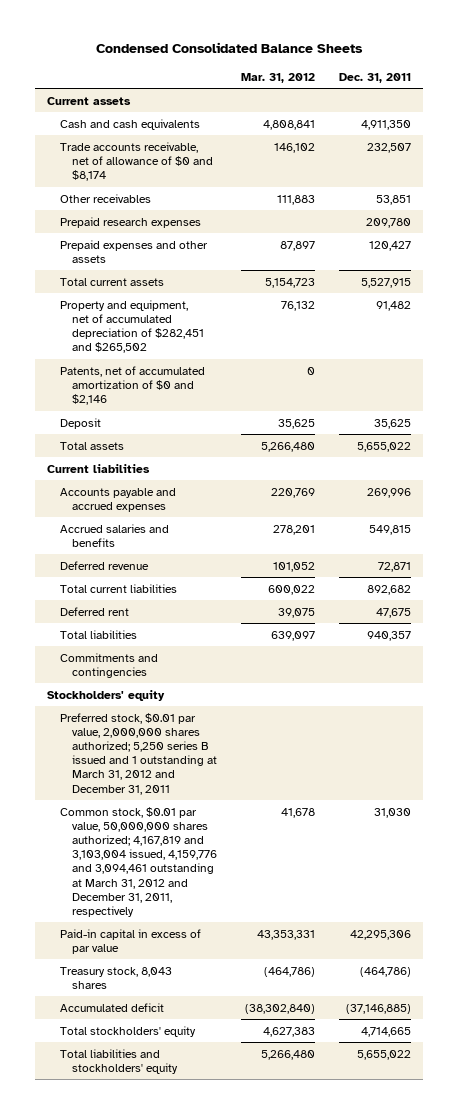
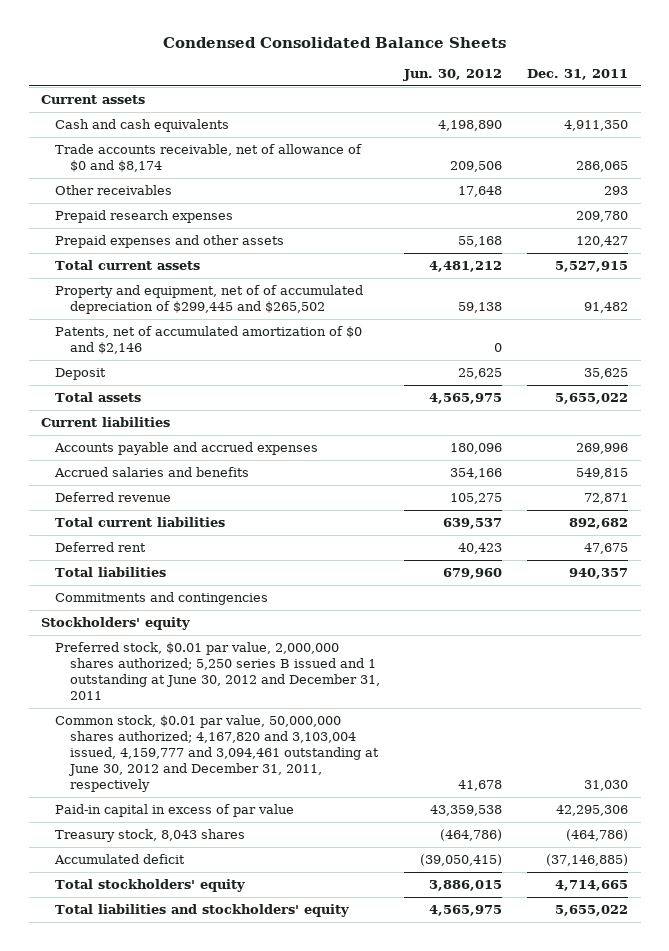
- | Mar. 31, 2012 | Dec. 31, 2011
+ | Jun. 30, 2012 | Dec. 31, 2011
- Trade accounts receivable, net of allowance of $0 and $8,174 | 146,102 | 232,507
- Other receivables | 111,883 | 53,851
+ Trade accounts receivable, net of allowance of $0 and $8,174 | 209,506 | 286,065
+ Other receivables | 17,648 | 293
- Property and equipment, net of accumulated depreciation of $282,451 and $265,502 | 76,132 | 91,482
+ Property and equipment, net of of accumulated depreciation of $299,445 and $265,502 | 59,138 | 91,482
- Preferred stock, $0.01 par value, 2,000,000 shares authorized; 5,250 series B issued and 1 outstanding at March 31, 2012 and December 31, 2011
- Common stock, $0.01 par value, 50,000,000 shares authorized; 4,167,819 and 3,103,004 issued, 4,159,776 and 3,094,461 outstanding at March 31, 2012 and December 31, 2011, respectively | 41,678 | 31,030
+ Preferred stock, $0.01 par value, 2,000,000 shares authorized; 5,250 series B issued and 1 outstanding at June 30, 2012 and December 31, 2011
+ Common stock, $0.01 par value, 50,000,000 shares authorized; 4,167,820 and 3,103,004 issued, 4,159,777 and 3,094,461 outstanding at June 30, 2012 and December 31, 2011, respectively | 41,678 | 31,030

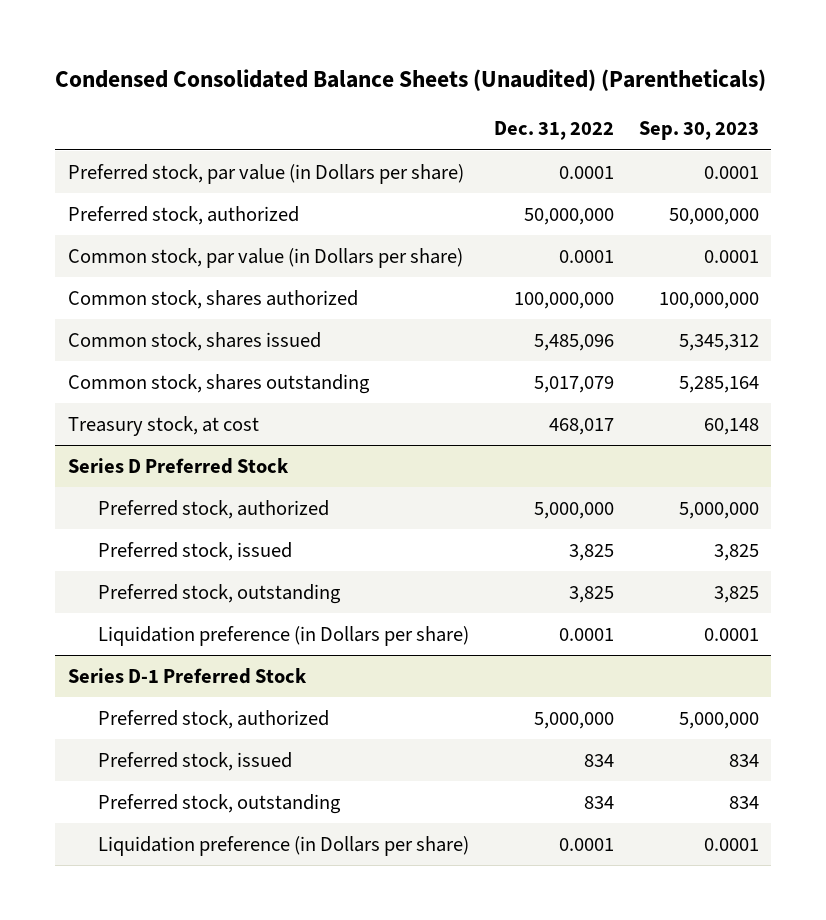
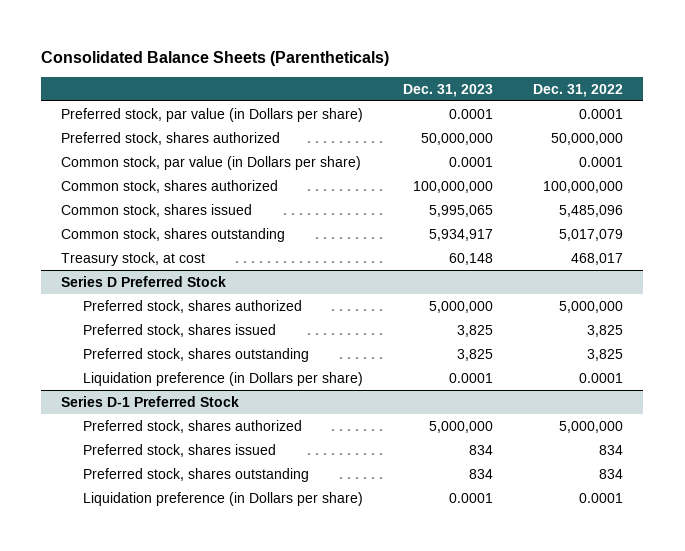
- Condensed Consolidated Balance Sheets (Unaudited) (Parentheticals)
+ Consolidated Balance Sheets (Parentheticals)
- | Dec. 31, 2022 | Sep. 30, 2023
+ | Dec. 31, 2023 | Dec. 31, 2022
- Preferred stock, authorized | 50,000,000 | 50,000,000
+ Preferred stock, shares authorized | 50,000,000 | 50,000,000
@ Series D Preferred Stock
- Preferred stock, authorized | 5,000,000 | 5,000,000
- Preferred stock, issued | 3,825 | 3,825
- Preferred stock, outstanding | 3,825 | 3,825
+ Preferred stock, shares authorized | 5,000,000 | 5,000,000
+ Preferred stock, shares issued | 3,825 | 3,825
+ Preferred stock, shares outstanding | 3,825 | 3,825
@ Series D-1 Preferred Stock
- Preferred stock, authorized | 5,000,000 | 5,000,000
- Preferred stock, issued | 834 | 834
- Preferred stock, outstanding | 834 | 834
+ Preferred stock, shares authorized | 5,000,000 | 5,000,000
+ Preferred stock, shares issued | 834 | 834
+ Preferred stock, shares outstanding | 834 | 834

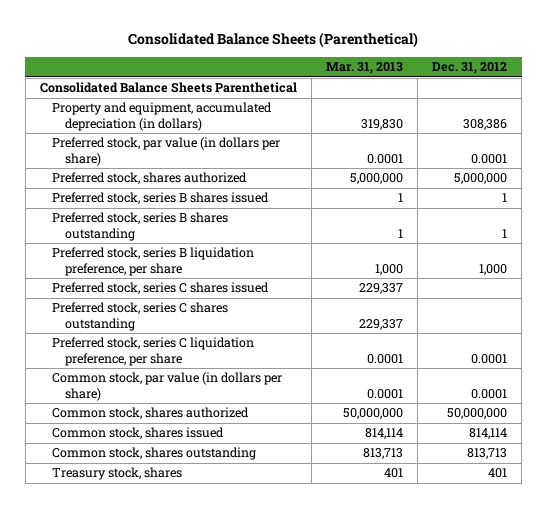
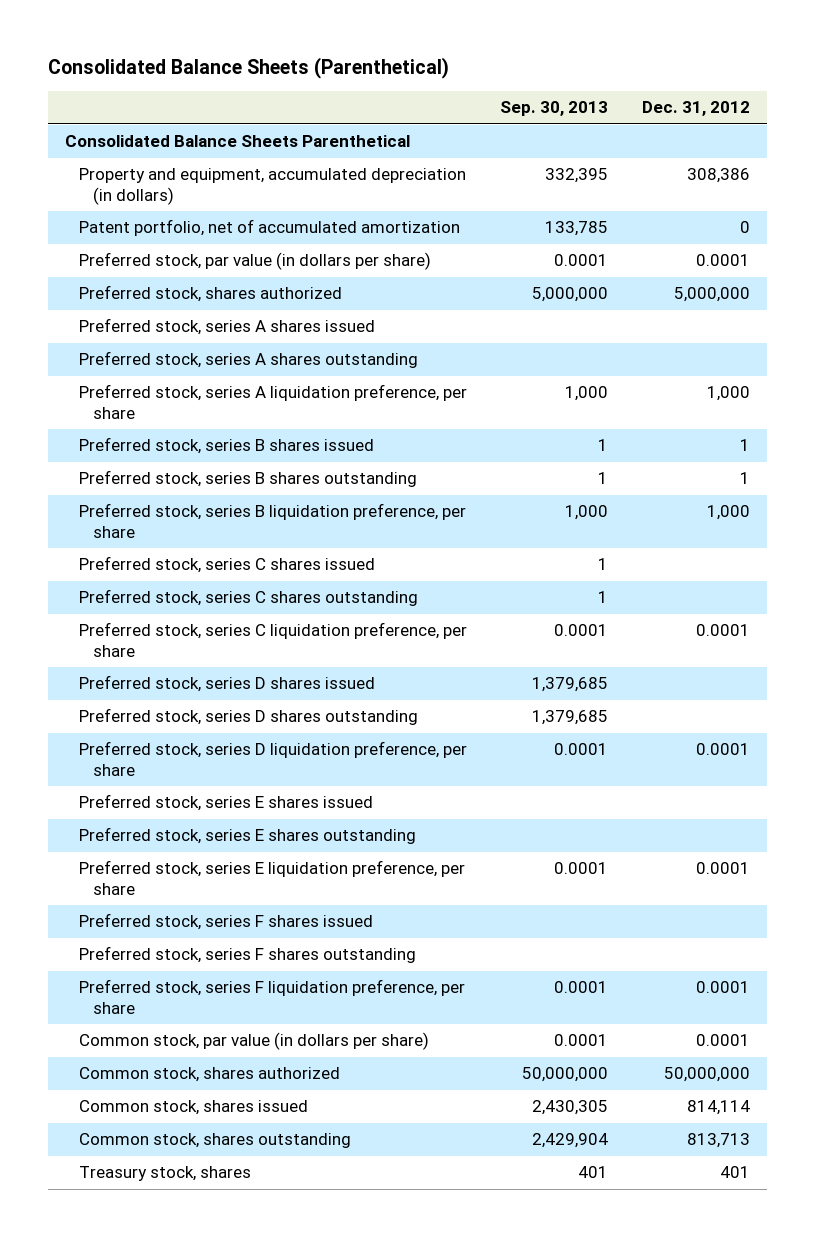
- | Mar. 31, 2013 | Dec. 31, 2012
+ | Sep. 30, 2013 | Dec. 31, 2012
+ Patent portfolio, net of accumulated amortization | 133,785 | 0
+ Preferred stock, series A shares issued
+ Preferred stock, series A shares outstanding
+ Preferred stock, series A liquidation preference, per share | 1,000 | 1,000
+ Preferred stock, series D shares issued | 1,379,685 |
+ Preferred stock, series D shares outstanding | 1,379,685 |
+ Preferred stock, series D liquidation preference, per share | 0.0001 | 0.0001
+ Preferred stock, series E shares issued
+ Preferred stock, series E shares outstanding
+ Preferred stock, series E liquidation preference, per share | 0.0001 | 0.0001
+ Preferred stock, series F shares issued
+ Preferred stock, series F shares outstanding
+ Preferred stock, series F liquidation preference, per share | 0.0001 | 0.0001

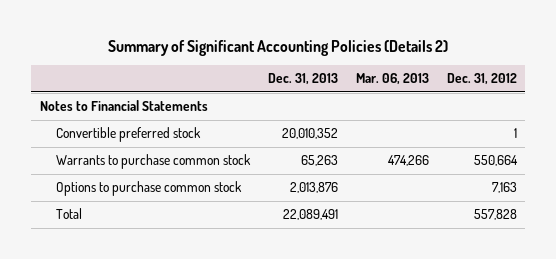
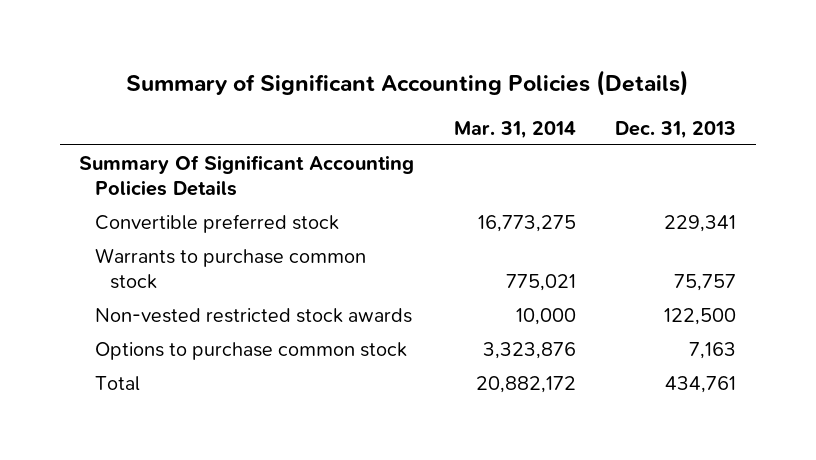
- Summary of Significant Accounting Policies (Details 2)
+ Summary of Significant Accounting Policies (Details)
- | Dec. 31, 2013 | Mar. 06, 2013 | Dec. 31, 2012
+ | Mar. 31, 2014 | Dec. 31, 2013
- Notes to Financial Statements
- Convertible preferred stock | 20,010,352 | | 1
- Warrants to purchase common stock | 65,263 | 474,266 | 550,664
- Options to purchase common stock | 2,013,876 | | 7,163
- Total | 22,089,491 | | 557,828
+ Summary Of Significant Accounting Policies Details
+ Convertible preferred stock | 16,773,275 | 229,341
+ Warrants to purchase common stock | 775,021 | 75,757
+ Non-vested restricted stock awards | 10,000 | 122,500
+ Options to purchase common stock | 3,323,876 | 7,163
+ Total | 20,882,172 | 434,761

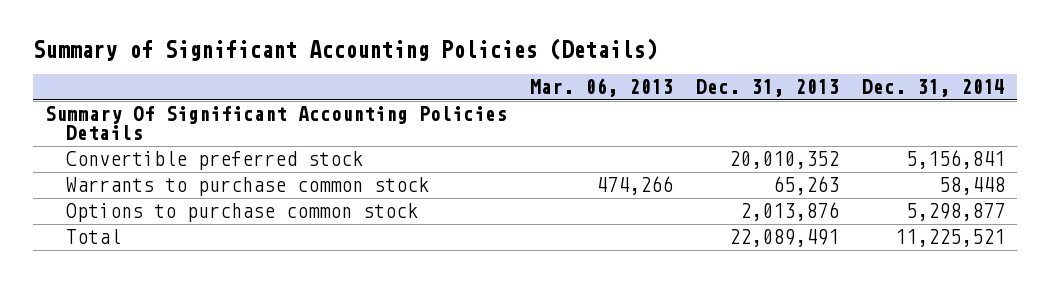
- | Mar. 31, 2014 | Dec. 31, 2013
+ | Mar. 06, 2013 | Dec. 31, 2013 | Dec. 31, 2014
- Convertible preferred stock | 16,773,275 | 229,341
- Warrants to purchase common stock | 775,021 | 75,757
- Non-vested restricted stock awards | 10,000 | 122,500
- Options to purchase common stock | 3,323,876 | 7,163
- Total | 20,882,172 | 434,761
+ Convertible preferred stock | | 20,010,352 | 5,156,841
+ Warrants to purchase common stock | 474,266 | 65,263 | 58,448
+ Options to purchase common stock | | 2,013,876 | 5,298,877
+ Total | | 22,089,491 | 11,225,521

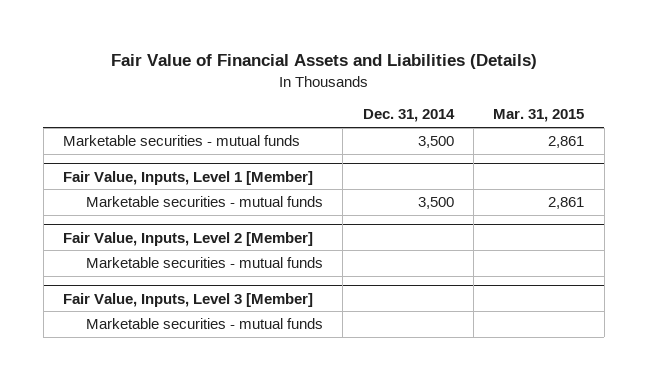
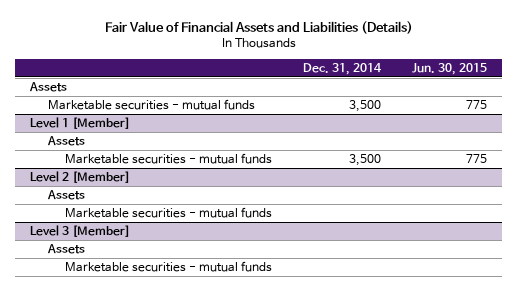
- | Dec. 31, 2014 | Mar. 31, 2015
+ | Dec. 31, 2014 | Jun. 30, 2015
+ Assets
- Fair Value, Inputs, Level 1 [Member]
+ Level 1 [Member]
+ Assets
- Fair Value, Inputs, Level 2 [Member]
+ Level 2 [Member]
+ Assets
- Fair Value, Inputs, Level 3 [Member]
+ Level 3 [Member]
+ Assets

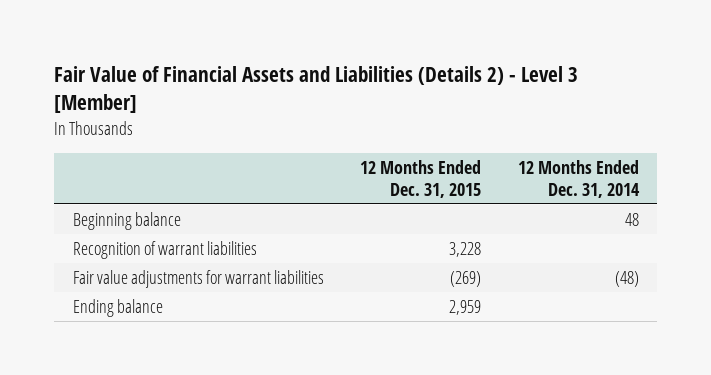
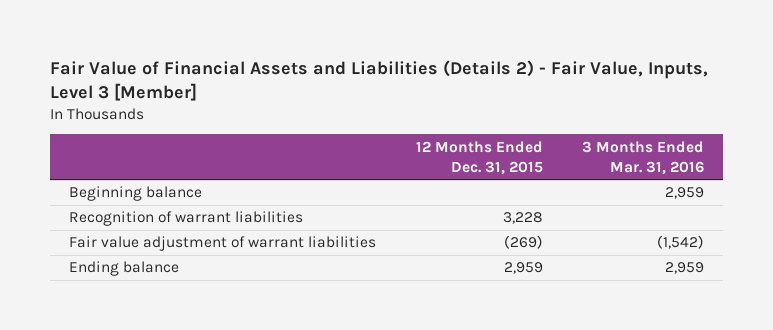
- Fair Value of Financial Assets and Liabilities (Details 2) - Level 3 [Member]
+ Fair Value of Financial Assets and Liabilities (Details 2) - Fair Value, Inputs, Level 3 [Member]
- | 12 Months Ended Dec. 31, 2015 | 12 Months Ended Dec. 31, 2014
+ | 12 Months Ended Dec. 31, 2015 | 3 Months Ended Mar. 31, 2016
- Fair value adjustments for warrant liabilities | (269) | (48)
+ Fair value adjustment of warrant liabilities | (269) | (1,542)

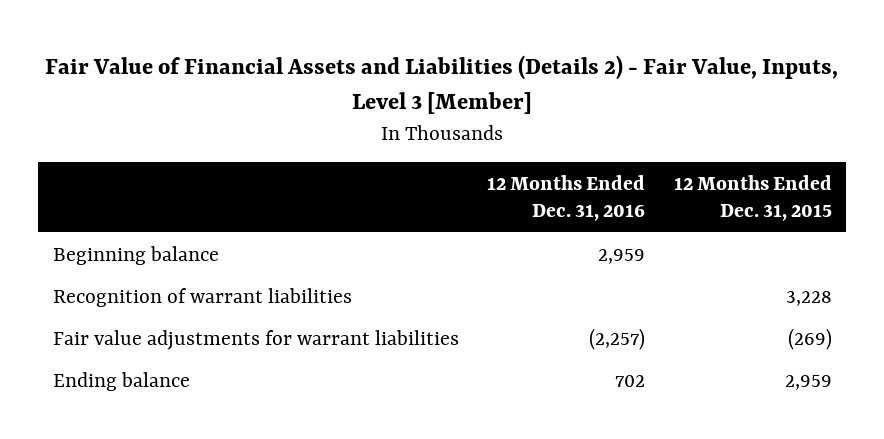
- | 12 Months Ended Dec. 31, 2015 | 3 Months Ended Mar. 31, 2016
+ | 12 Months Ended Dec. 31, 2016 | 12 Months Ended Dec. 31, 2015
- Fair value adjustment of warrant liabilities | (269) | (1,542)
+ Fair value adjustments for warrant liabilities | (2,257) | (269)

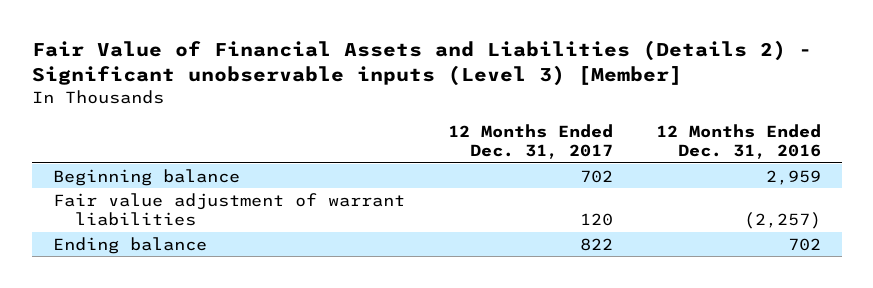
- Fair Value of Financial Assets and Liabilities (Details 2) - Fair Value, Inputs, Level 3 [Member]
+ Fair Value of Financial Assets and Liabilities (Details 2) - Significant unobservable inputs (Level 3) [Member]
- | 12 Months Ended Dec. 31, 2016 | 12 Months Ended Dec. 31, 2015
+ | 12 Months Ended Dec. 31, 2017 | 12 Months Ended Dec. 31, 2016
- Recognition of warrant liabilities | | 3,228
- Fair value adjustments for warrant liabilities | (2,257) | (269)
+ Fair value adjustment of warrant liabilities | 120 | (2,257)

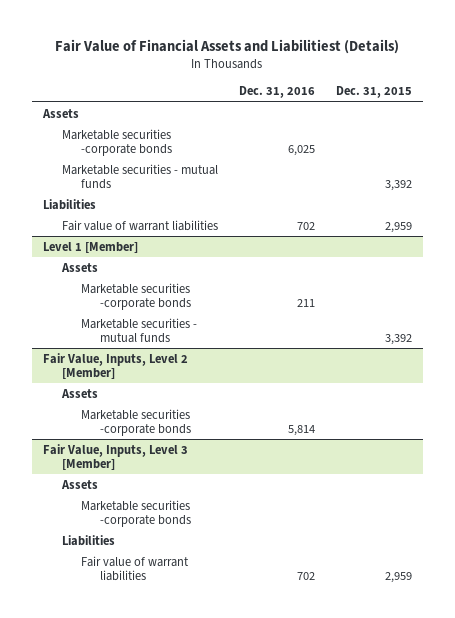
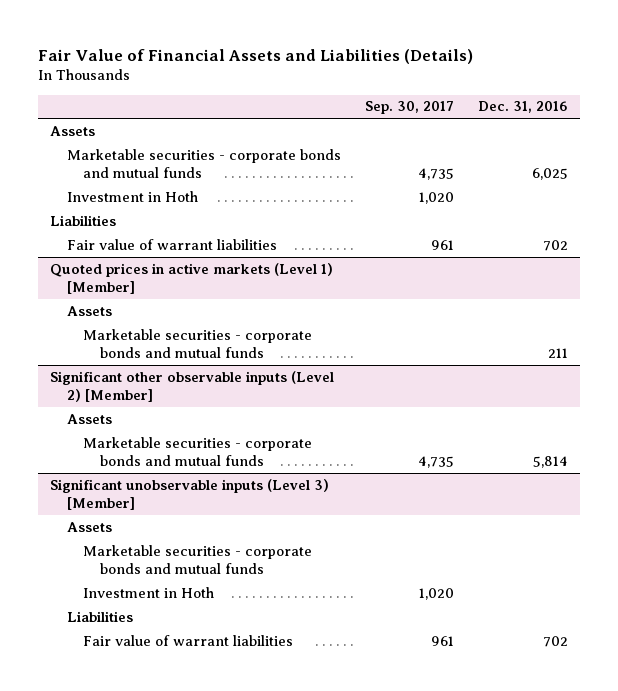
- Fair Value of Financial Assets and Liabilitiest (Details)
+ Fair Value of Financial Assets and Liabilities (Details)
- | Dec. 31, 2016 | Dec. 31, 2015
+ | Sep. 30, 2017 | Dec. 31, 2016
- Marketable securities -corporate bonds | 6,025 |
- Marketable securities - mutual funds | | 3,392
+ Marketable securities - corporate bonds and mutual funds | 4,735 | 6,025
+ Investment in Hoth | 1,020 |
- Level 1 [Member]
+ Quoted prices in active markets (Level 1) [Member]
- Marketable securities -corporate bonds | 211 |
- Marketable securities - mutual funds | | 3,392
- Fair Value, Inputs, Level 2 [Member]
+ Marketable securities - corporate bonds and mutual funds | | 211
+ Significant other observable inputs (Level 2) [Member]
- Marketable securities -corporate bonds | 5,814 |
- Fair Value, Inputs, Level 3 [Member]
+ Marketable securities - corporate bonds and mutual funds | 4,735 | 5,814
+ Significant unobservable inputs (Level 3) [Member]
- Marketable securities -corporate bonds
+ Marketable securities - corporate bonds and mutual funds
+ Investment in Hoth | 1,020 |

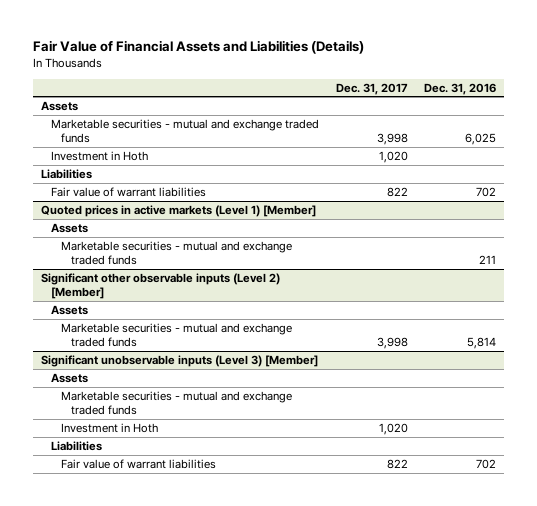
- | Sep. 30, 2017 | Dec. 31, 2016
+ | Dec. 31, 2017 | Dec. 31, 2016
- Marketable securities - corporate bonds and mutual funds | 4,735 | 6,025
+ Marketable securities - mutual and exchange traded funds | 3,998 | 6,025
@ Quoted prices in active markets (Level 1) [Member]
- Marketable securities - corporate bonds and mutual funds | | 211
+ Marketable securities - mutual and exchange traded funds | | 211
@ Significant other observable inputs (Level 2) [Member]
- Marketable securities - corporate bonds and mutual funds | 4,735 | 5,814
+ Marketable securities - mutual and exchange traded funds | 3,998 | 5,814
@ Significant unobservable inputs (Level 3) [Member]
- Marketable securities - corporate bonds and mutual funds
+ Marketable securities - mutual and exchange traded funds

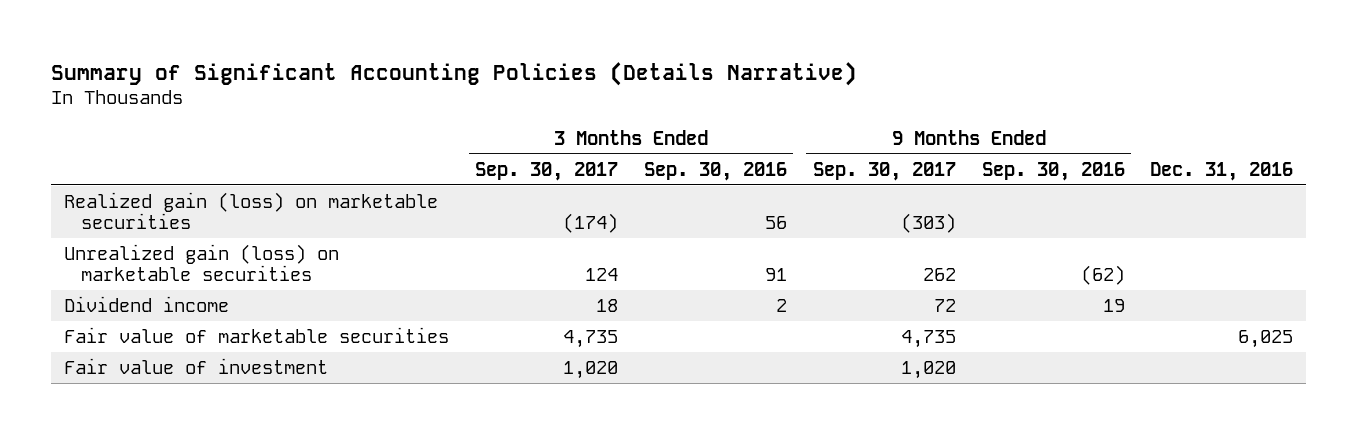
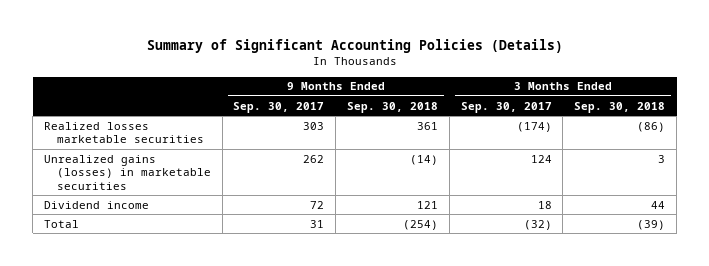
- Summary of Significant Accounting Policies (Details Narrative)
+ Summary of Significant Accounting Policies (Details)
- | 3 Months Ended Sep. 30, 2017 | 3 Months Ended Sep. 30, 2016 | 9 Months Ended Sep. 30, 2017 | 9 Months Ended Sep. 30, 2016 | Dec. 31, 2016
+ | 9 Months Ended Sep. 30, 2017 | 9 Months Ended Sep. 30, 2018 | 3 Months Ended Sep. 30, 2017 | 3 Months Ended Sep. 30, 2018
- Realized gain (loss) on marketable securities | (174) | 56 | (303) | |
- Unrealized gain (loss) on marketable securities | 124 | 91 | 262 | (62) |
+ Realized losses marketable securities | 303 | 361 | (174) | (86)
+ Unrealized gains (losses) in marketable securities | 262 | (14) | 124 | 3
- Fair value of marketable securities | 4,735 | | 4,735 | | 6,025
- Fair value of investment | 1,020 | | 1,020 | |
+ Total | 31 | (254) | (32) | (39)

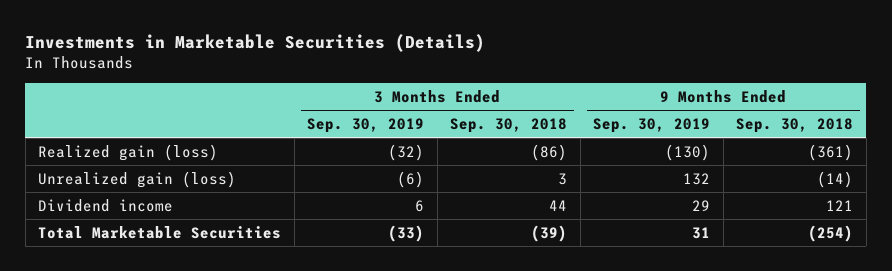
- Summary of Significant Accounting Policies (Details)
+ Investments in Marketable Securities (Details)
- | 9 Months Ended Sep. 30, 2017 | 9 Months Ended Sep. 30, 2018 | 3 Months Ended Sep. 30, 2017 | 3 Months Ended Sep. 30, 2018
+ | 3 Months Ended Sep. 30, 2019 | 3 Months Ended Sep. 30, 2018 | 9 Months Ended Sep. 30, 2019 | 9 Months Ended Sep. 30, 2018
- Realized losses marketable securities | 303 | 361 | (174) | (86)
- Unrealized gains (losses) in marketable securities | 262 | (14) | 124 | 3
+ Realized gain (loss) | (32) | (86) | (130) | (361)
+ Unrealized gain (loss) | (6) | 3 | 132 | (14)
- Total | 31 | (254) | (32) | (39)
+ Total Marketable Securities | (33) | (39) | 31 | (254)

